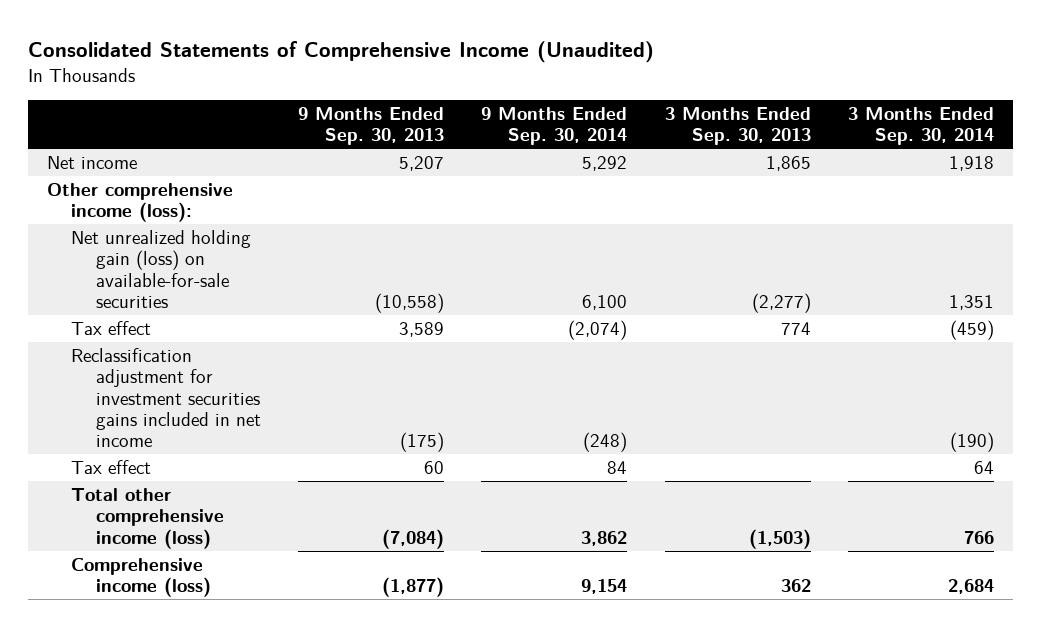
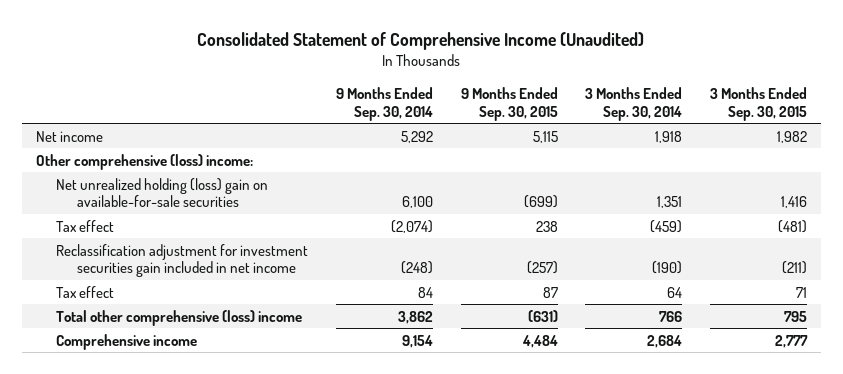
- Consolidated Statements of Comprehensive Income (Unaudited)
+ Consolidated Statement of Comprehensive Income (Unaudited)
- | 9 Months Ended Sep. 30, 2013 | 9 Months Ended Sep. 30, 2014 | 3 Months Ended Sep. 30, 2013 | 3 Months Ended Sep. 30, 2014
+ | 9 Months Ended Sep. 30, 2014 | 9 Months Ended Sep. 30, 2015 | 3 Months Ended Sep. 30, 2014 | 3 Months Ended Sep. 30, 2015
- Other comprehensive income (loss):
- Net unrealized holding gain (loss) on available-for-sale securities | (10,558) | 6,100 | (2,277) | 1,351
+ Other comprehensive (loss) income:
+ Net unrealized holding (loss) gain on available-for-sale securities | 6,100 | (699) | 1,351 | 1,416
- Reclassification adjustment for investment securities gains included in net income | (175) | (248) | | (190)
+ Reclassification adjustment for investment securities gain included in net income | (248) | (257) | (190) | (211)
- Total other comprehensive income (loss) | (7,084) | 3,862 | (1,503) | 766
- Comprehensive income (loss) | (1,877) | 9,154 | 362 | 2,684
+ Total other comprehensive (loss) income | 3,862 | (631) | 766 | 795
+ Comprehensive income | 9,154 | 4,484 | 2,684 | 2,777

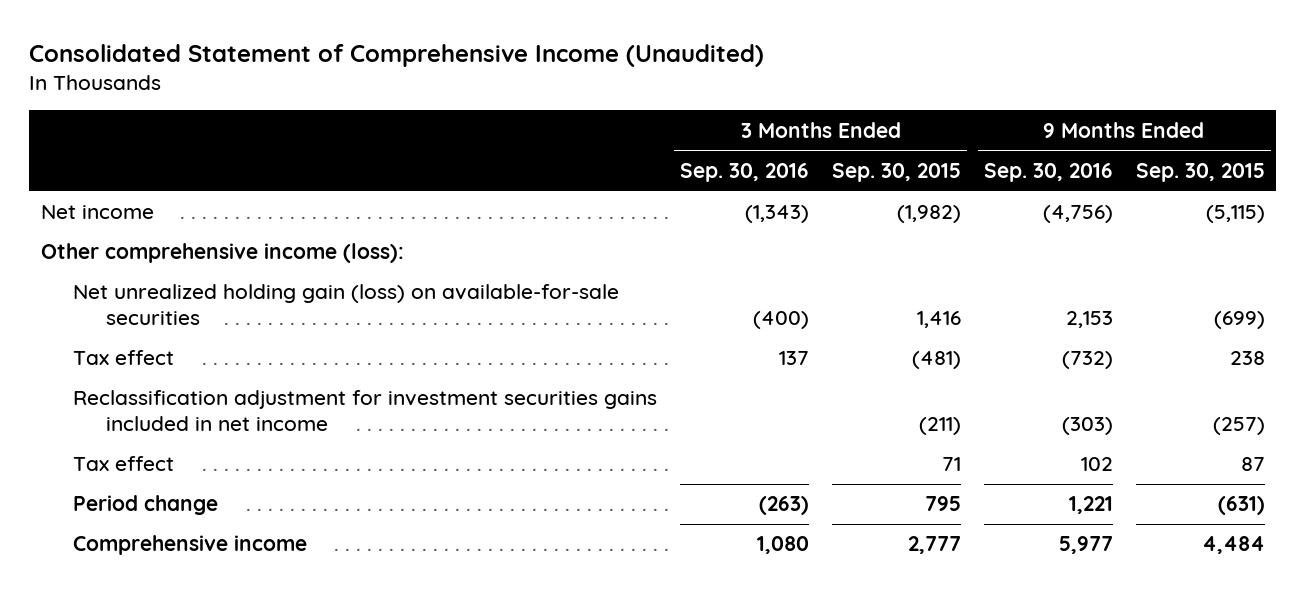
- | 9 Months Ended Sep. 30, 2014 | 9 Months Ended Sep. 30, 2015 | 3 Months Ended Sep. 30, 2014 | 3 Months Ended Sep. 30, 2015
+ | 3 Months Ended Sep. 30, 2016 | 3 Months Ended Sep. 30, 2015 | 9 Months Ended Sep. 30, 2016 | 9 Months Ended Sep. 30, 2015
- Net income | 5,292 | 5,115 | 1,918 | 1,982
- Other comprehensive (loss) income:
- Net unrealized holding (loss) gain on available-for-sale securities | 6,100 | (699) | 1,351 | 1,416
+ Net income | (1,343) | (1,982) | (4,756) | (5,115)
+ Other comprehensive income (loss):
+ Net unrealized holding gain (loss) on available-for-sale securities | (400) | 1,416 | 2,153 | (699)
- Reclassification adjustment for investment securities gain included in net income | (248) | (257) | (190) | (211)
+ Reclassification adjustment for investment securities gains included in net income | | (211) | (303) | (257)
- Total other comprehensive (loss) income | 3,862 | (631) | 766 | 795
+ Period change | (263) | 795 | 1,221 | (631)

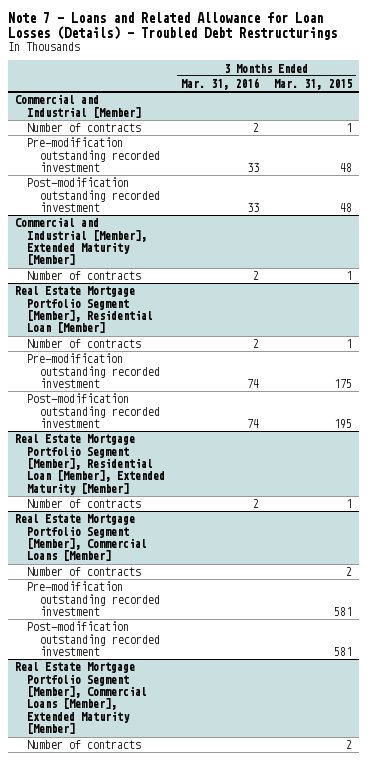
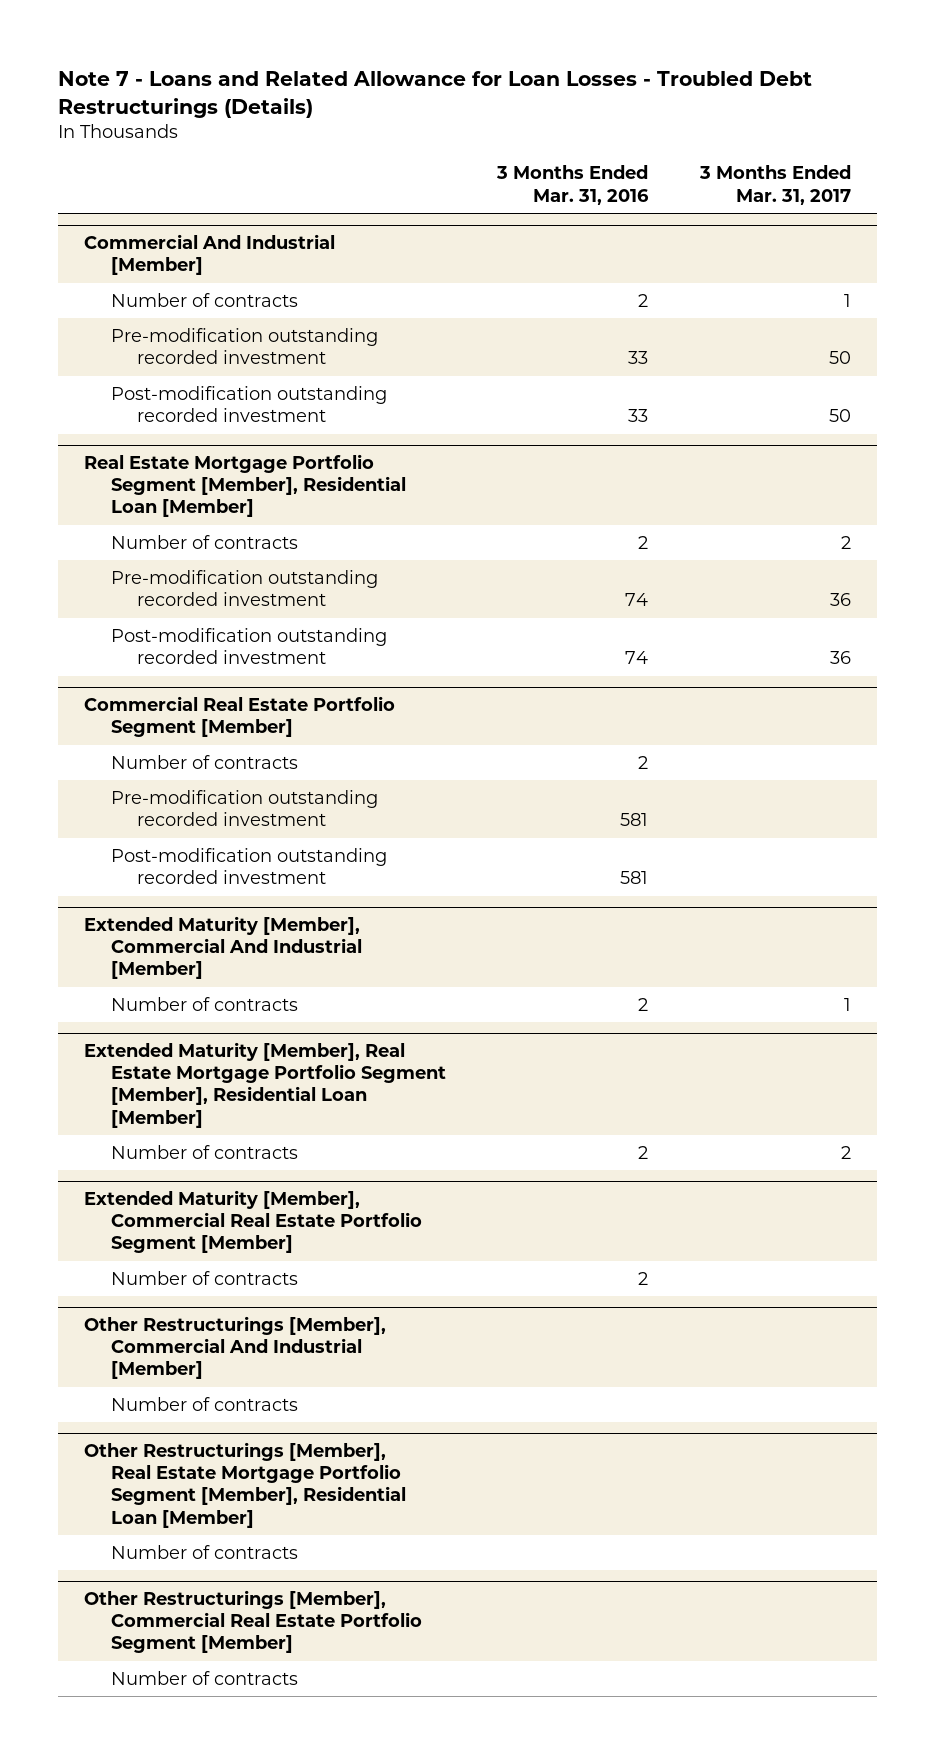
- Note 7 - Loans and Related Allowance for Loan Losses (Details) - Troubled Debt Restructurings
+ Note 7 - Loans and Related Allowance for Loan Losses - Troubled Debt Restructurings (Details)
- | 3 Months Ended Mar. 31, 2016 | 3 Months Ended Mar. 31, 2015
+ | 3 Months Ended Mar. 31, 2016 | 3 Months Ended Mar. 31, 2017
- Commercial and Industrial [Member]
+ Commercial And Industrial [Member]
- Commercial and Industrial [Member], Extended Maturity [Member]
- Number of contracts | 2 | 1
- Real Estate Mortgage Portfolio Segment [Member], Residential Loan [Member], Extended Maturity [Member]
+ Commercial Real Estate Portfolio Segment [Member]
- Real Estate Mortgage Portfolio Segment [Member], Commercial Loans [Member]
+ Pre-modification outstanding recorded investment | 581 |
+ Post-modification outstanding recorded investment | 581 |
+ Extended Maturity [Member], Commercial And Industrial [Member]
+ Number of contracts | 2 | 1
+ Extended Maturity [Member], Real Estate Mortgage Portfolio Segment [Member], Residential Loan [Member]
+ Number of contracts | 2 | 2
+ Extended Maturity [Member], Commercial Real Estate Portfolio Segment [Member]
+ Number of contracts | 2 |
+ Other Restructurings [Member], Commercial And Industrial [Member]
- Pre-modification outstanding recorded investment | | 581
- Post-modification outstanding recorded investment | | 581
- Real Estate Mortgage Portfolio Segment [Member], Commercial Loans [Member], Extended Maturity [Member]
+ Other Restructurings [Member], Real Estate Mortgage Portfolio Segment [Member], Residential Loan [Member]
+ Other Restructurings [Member], Commercial Real Estate Portfolio Segment [Member]
+ Number of contracts

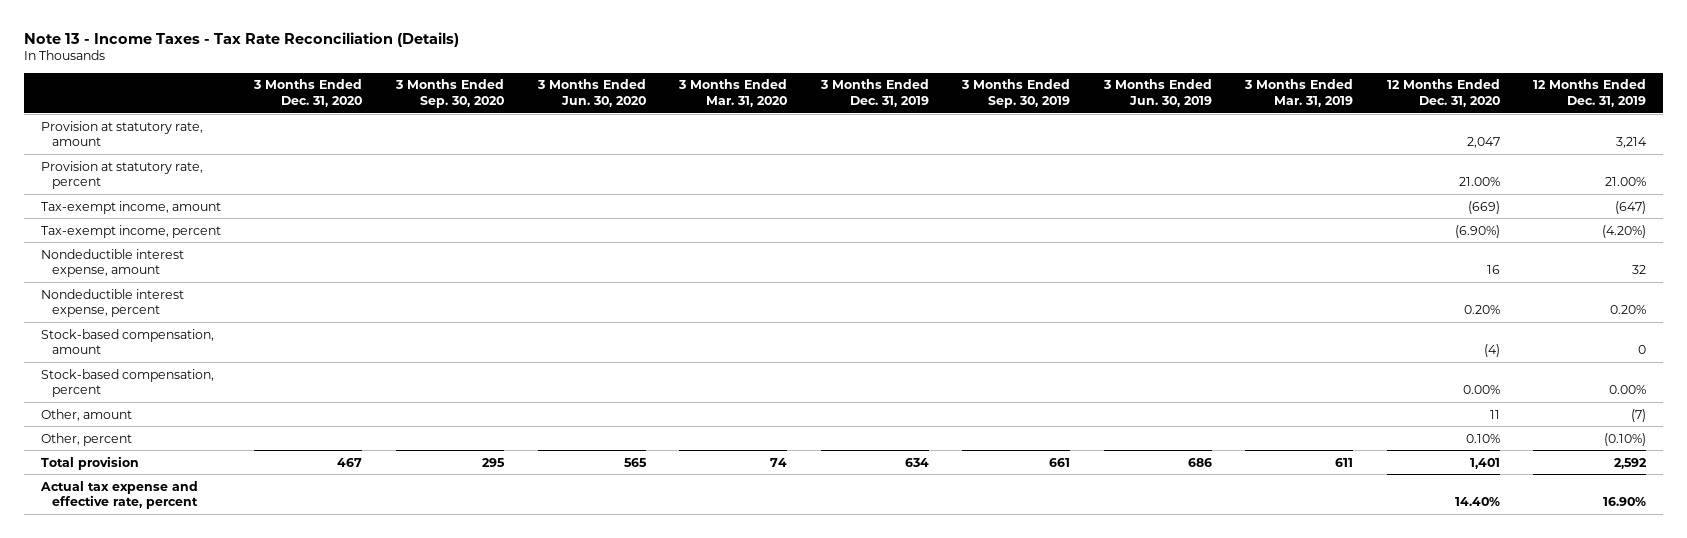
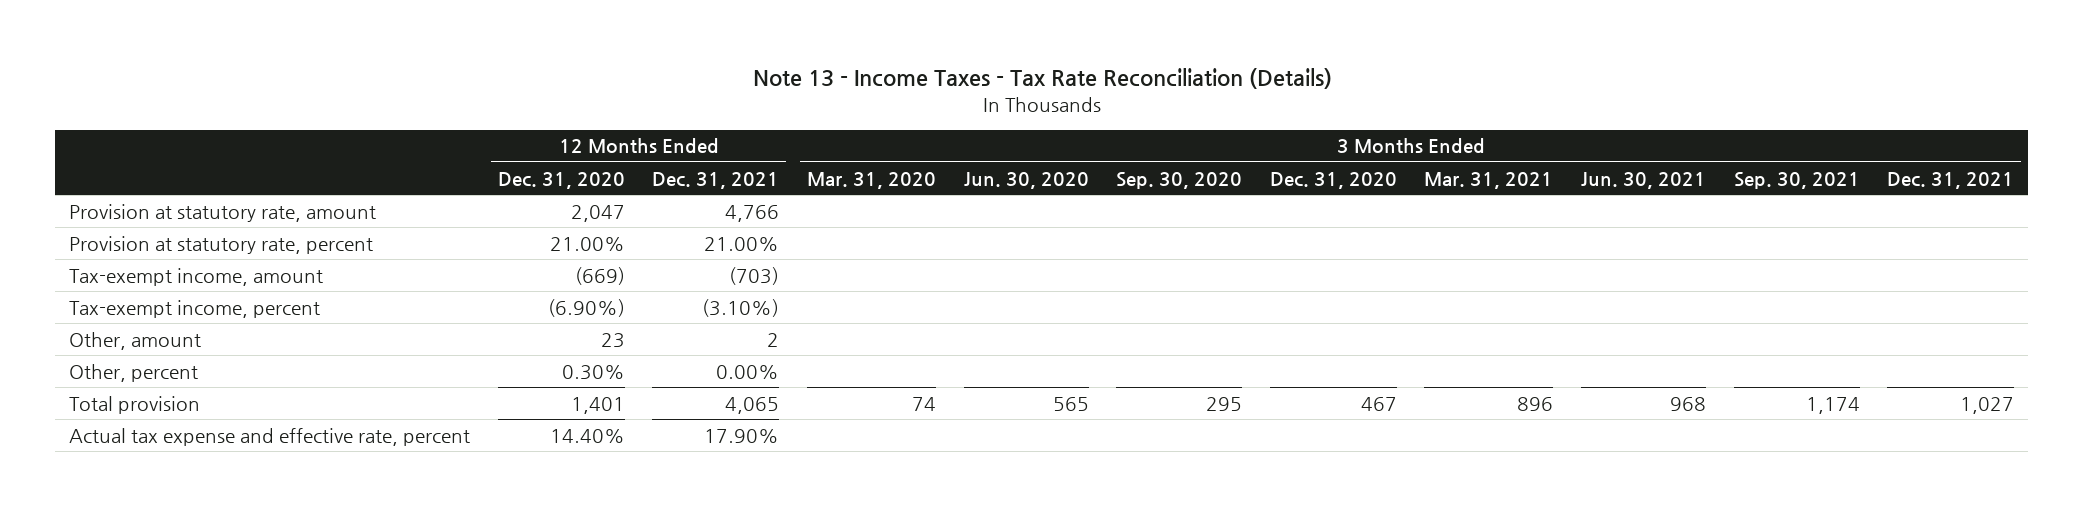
- | 3 Months Ended Dec. 31, 2020 | 3 Months Ended Sep. 30, 2020 | 3 Months Ended Jun. 30, 2020 | 3 Months Ended Mar. 31, 2020 | 3 Months Ended Dec. 31, 2019 | 3 Months Ended Sep. 30, 2019 | 3 Months Ended Jun. 30, 2019 | 3 Months Ended Mar. 31, 2019 | 12 Months Ended Dec. 31, 2020 | 12 Months Ended Dec. 31, 2019
+ | 12 Months Ended Dec. 31, 2020 | 12 Months Ended Dec. 31, 2021 | 3 Months Ended Mar. 31, 2020 | 3 Months Ended Jun. 30, 2020 | 3 Months Ended Sep. 30, 2020 | 3 Months Ended Dec. 31, 2020 | 3 Months Ended Mar. 31, 2021 | 3 Months Ended Jun. 30, 2021 | 3 Months Ended Sep. 30, 2021 | 3 Months Ended Dec. 31, 2021
- Nondeductible interest expense, amount | | | | | | | | | 16 | 32
- Nondeductible interest expense, percent | | | | | | | | | 0.20% | 0.20%
- Stock-based compensation, amount | | | | | | | | | (4) | 0
- Stock-based compensation, percent | | | | | | | | | 0.00% | 0.00%
- Other, amount | | | | | | | | | 11 | (7)
- Other, percent | | | | | | | | | 0.10% | (0.10%)
+ Other, amount | 23 | 2 | | | | | | | |
+ Other, percent | 0.30% | 0.00% | | | | | | | |

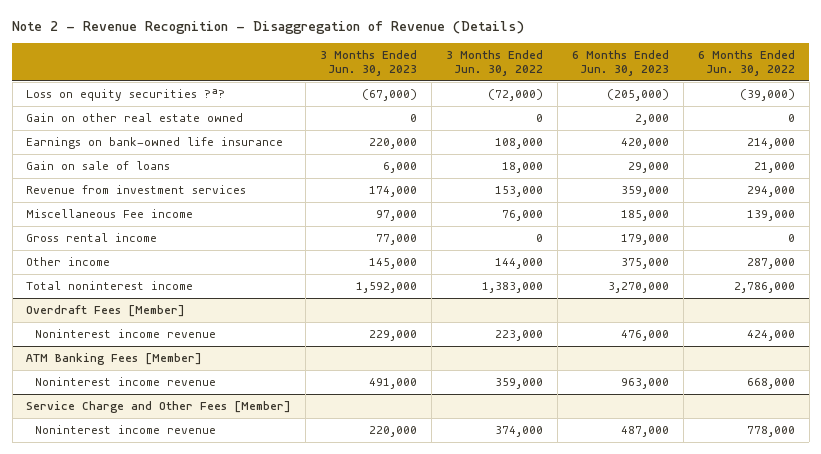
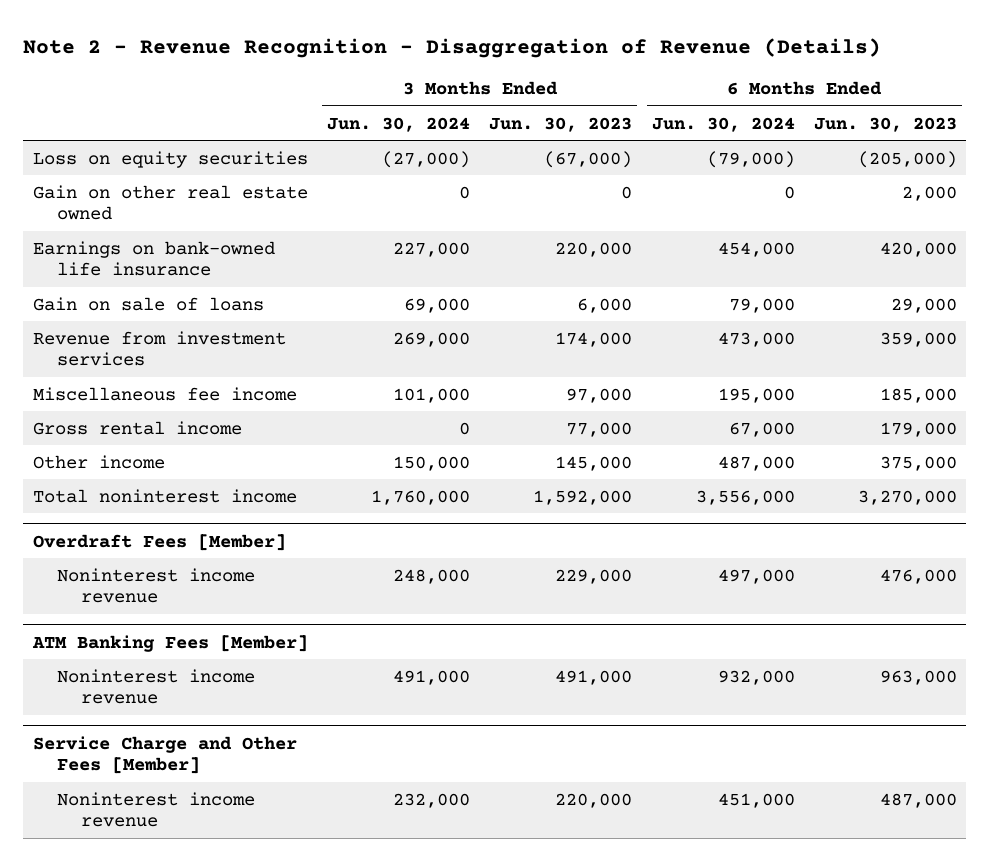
- | 3 Months Ended Jun. 30, 2023 | 3 Months Ended Jun. 30, 2022 | 6 Months Ended Jun. 30, 2023 | 6 Months Ended Jun. 30, 2022
+ | 3 Months Ended Jun. 30, 2024 | 3 Months Ended Jun. 30, 2023 | 6 Months Ended Jun. 30, 2024 | 6 Months Ended Jun. 30, 2023
- Loss on equity securities ?ª? | (67,000) | (72,000) | (205,000) | (39,000)
+ Loss on equity securities | (27,000) | (67,000) | (79,000) | (205,000)
- Miscellaneous Fee income | 97,000 | 76,000 | 185,000 | 139,000
+ Miscellaneous fee income | 101,000 | 97,000 | 195,000 | 185,000

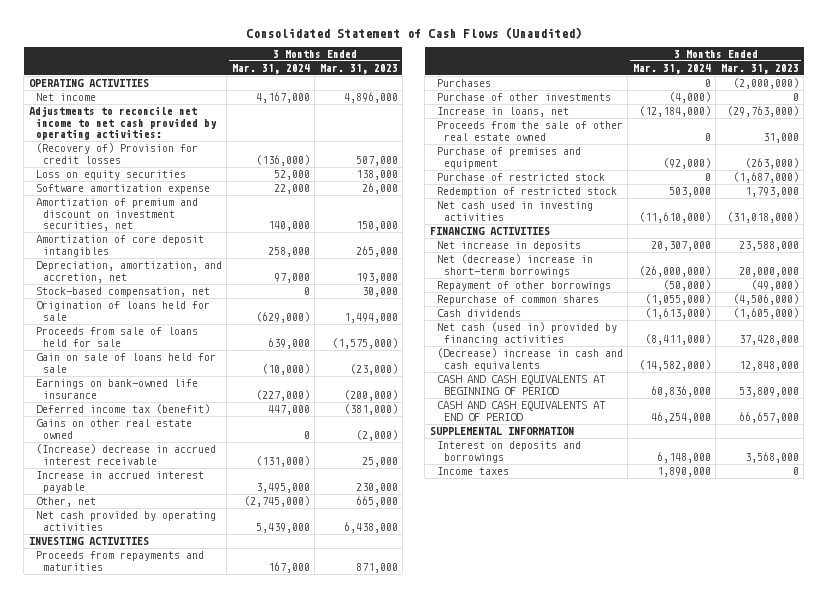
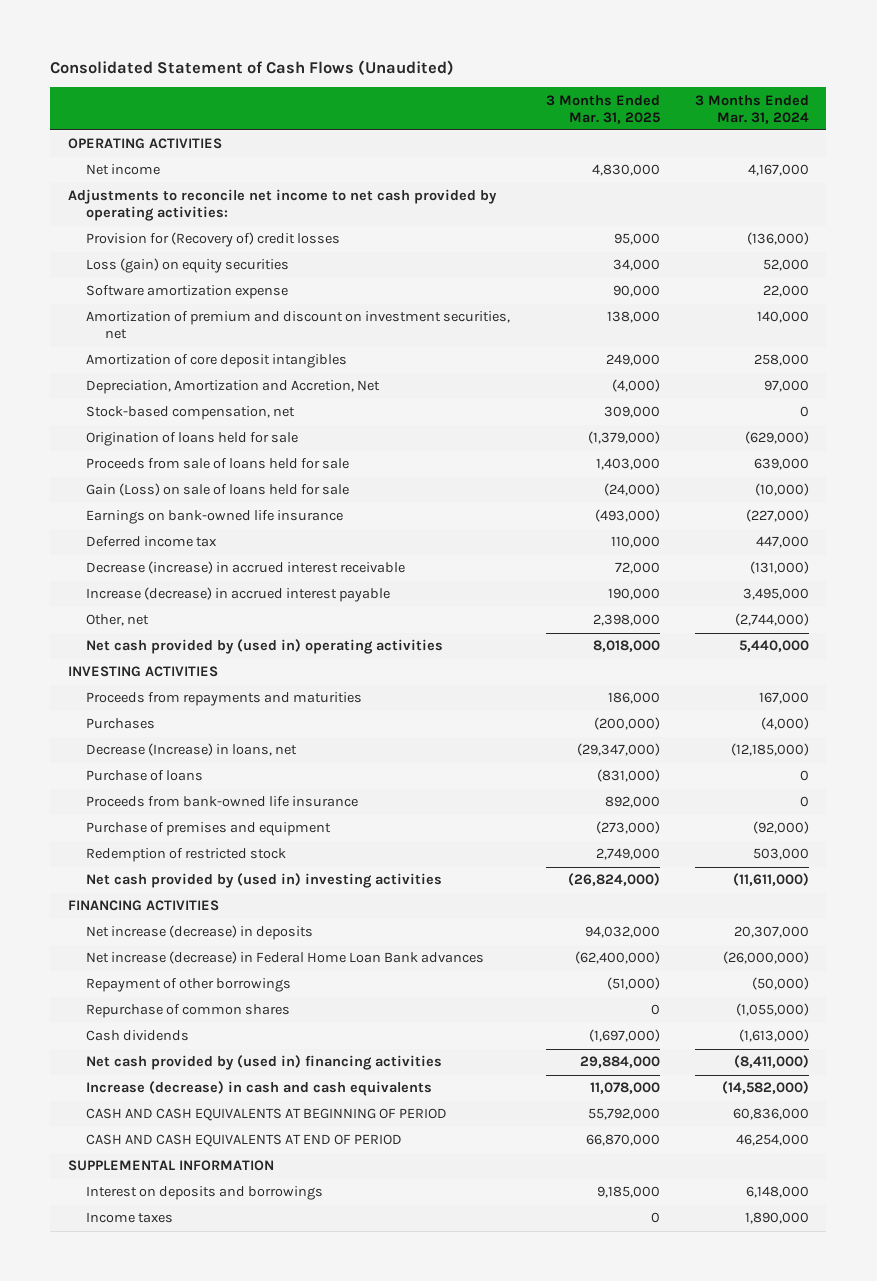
- | 3 Months Ended Mar. 31, 2024 | 3 Months Ended Mar. 31, 2023
+ | 3 Months Ended Mar. 31, 2025 | 3 Months Ended Mar. 31, 2024
- (Recovery of) Provision for credit losses | (136,000) | 507,000
- Loss on equity securities | 52,000 | 138,000
+ Provision for (Recovery of) credit losses | 95,000 | (136,000)
+ Loss (gain) on equity securities | 34,000 | 52,000
- Depreciation, amortization, and accretion, net | 97,000 | 193,000
+ Depreciation, Amortization and Accretion, Net | (4,000) | 97,000
- Gain on sale of loans held for sale | (10,000) | (23,000)
+ Gain (Loss) on sale of loans held for sale | (24,000) | (10,000)
- Deferred income tax (benefit) | 447,000 | (381,000)
- Gains on other real estate owned | 0 | (2,000)
- (Increase) decrease in accrued interest receivable | (131,000) | 25,000
- Increase in accrued interest payable | 3,495,000 | 230,000
- Other, net | (2,745,000) | 665,000
- Net cash provided by operating activities | 5,439,000 | 6,438,000
+ Deferred income tax | 110,000 | 447,000
+ Decrease (increase) in accrued interest receivable | 72,000 | (131,000)
+ Increase (decrease) in accrued interest payable | 190,000 | 3,495,000
+ Other, net | 2,398,000 | (2,744,000)
+ Net cash provided by (used in) operating activities | 8,018,000 | 5,440,000
- Purchases | 0 | (2,000,000)
- Purchase of other investments | (4,000) | 0
- Increase in loans, net | (12,184,000) | (29,763,000)
- Proceeds from the sale of other real estate owned | 0 | 31,000
+ Purchases | (200,000) | (4,000)
+ Decrease (Increase) in loans, net | (29,347,000) | (12,185,000)
+ Purchase of loans | (831,000) | 0
+ Proceeds from bank-owned life insurance | 892,000 | 0
- Purchase of restricted stock | 0 | (1,687,000)
- Net cash used in investing activities | (11,610,000) | (31,018,000)
+ Net cash provided by (used in) investing activities | (26,824,000) | (11,611,000)
- Net increase in deposits | 20,307,000 | 23,588,000
- Net (decrease) increase in short-term borrowings | (26,000,000) | 20,000,000
+ Net increase (decrease) in deposits | 94,032,000 | 20,307,000
+ Net increase (decrease) in Federal Home Loan Bank advances | (62,400,000) | (26,000,000)
- Net cash (used in) provided by financing activities | (8,411,000) | 37,428,000
- (Decrease) increase in cash and cash equivalents | (14,582,000) | 12,848,000
+ Net cash provided by (used in) financing activities | 29,884,000 | (8,411,000)
+ Increase (decrease) in cash and cash equivalents | 11,078,000 | (14,582,000)

